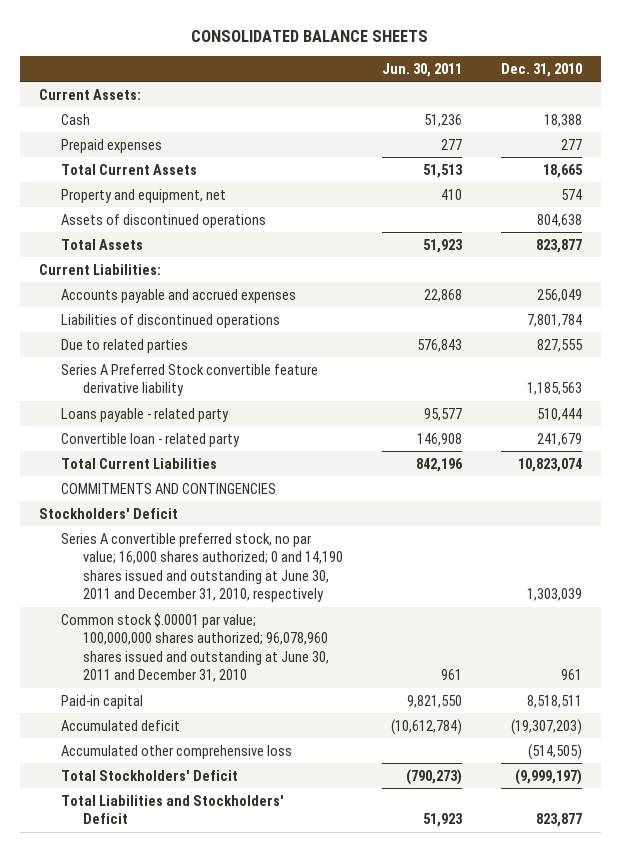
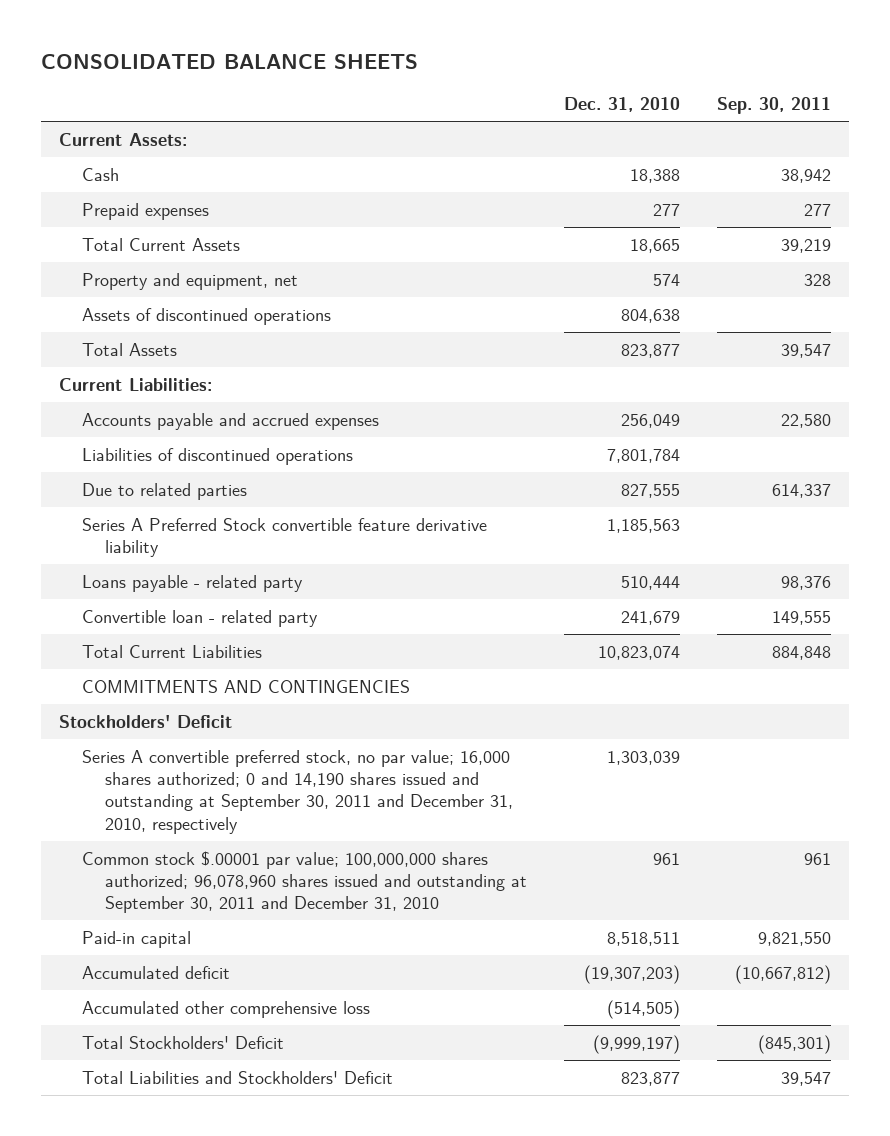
- | Jun. 30, 2011 | Dec. 31, 2010
+ | Dec. 31, 2010 | Sep. 30, 2011
- Series A convertible preferred stock, no par value; 16,000 shares authorized; 0 and 14,190 shares issued and outstanding at June 30, 2011 and December 31, 2010, respectively | | 1,303,039
- Common stock $.00001 par value; 100,000,000 shares authorized; 96,078,960 shares issued and outstanding at June 30, 2011 and December 31, 2010 | 961 | 961
+ Series A convertible preferred stock, no par value; 16,000 shares authorized; 0 and 14,190 shares issued and outstanding at September 30, 2011 and December 31, 2010, respectively | 1,303,039 |
+ Common stock $.00001 par value; 100,000,000 shares authorized; 96,078,960 shares issued and outstanding at September 30, 2011 and December 31, 2010 | 961 | 961

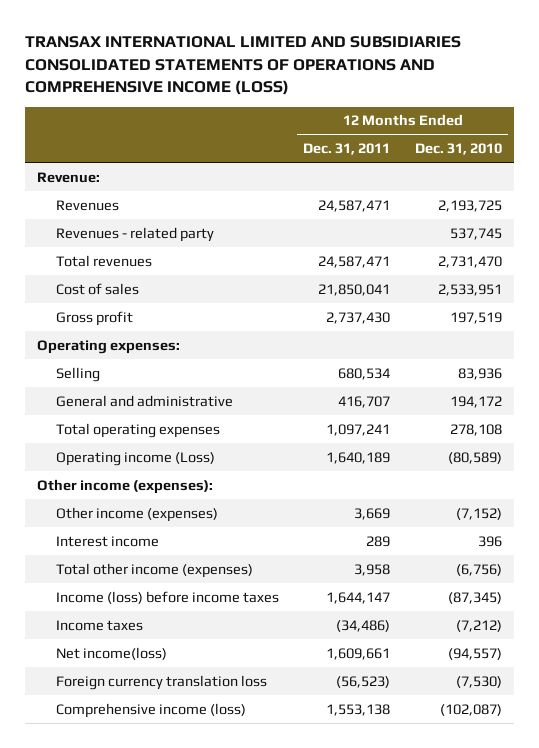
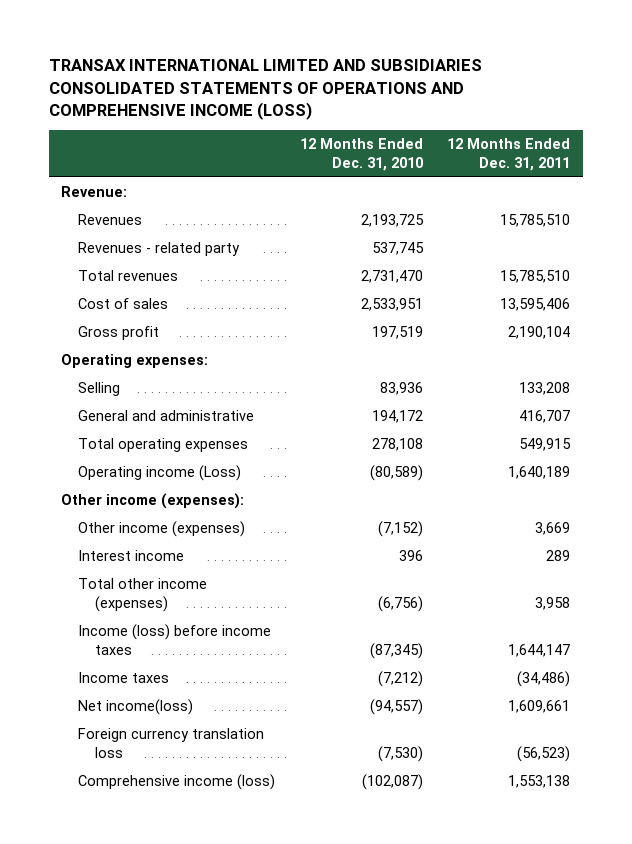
- | 12 Months Ended Dec. 31, 2011 | 12 Months Ended Dec. 31, 2010
+ | 12 Months Ended Dec. 31, 2010 | 12 Months Ended Dec. 31, 2011
- Revenues | 24,587,471 | 2,193,725
+ Revenues | 2,193,725 | 15,785,510
- Total revenues | 24,587,471 | 2,731,470
- Cost of sales | 21,850,041 | 2,533,951
- Gross profit | 2,737,430 | 197,519
+ Total revenues | 2,731,470 | 15,785,510
+ Cost of sales | 2,533,951 | 13,595,406
+ Gross profit | 197,519 | 2,190,104
- Selling | 680,534 | 83,936
+ Selling | 83,936 | 133,208
- Total operating expenses | 1,097,241 | 278,108
+ Total operating expenses | 278,108 | 549,915

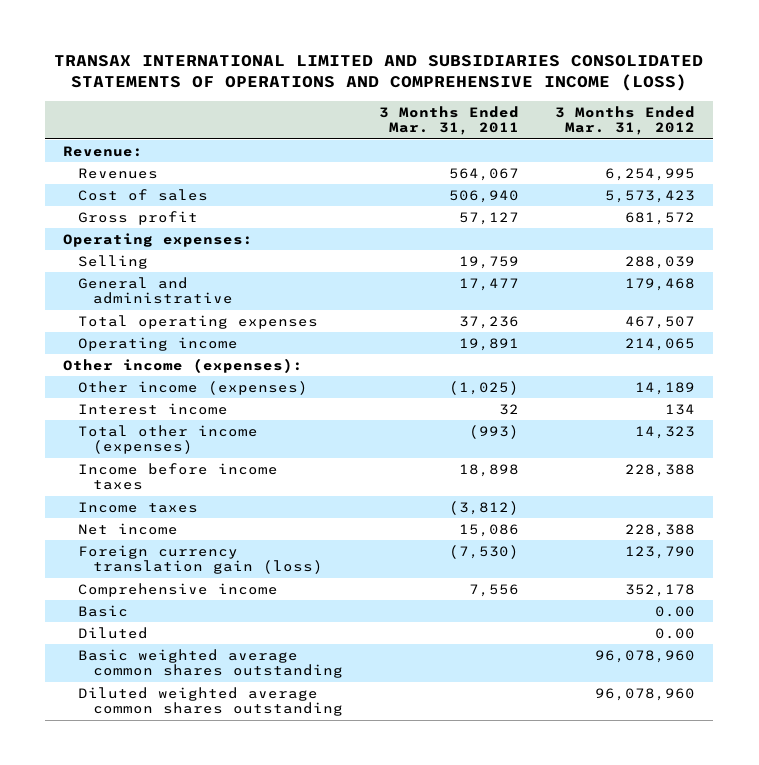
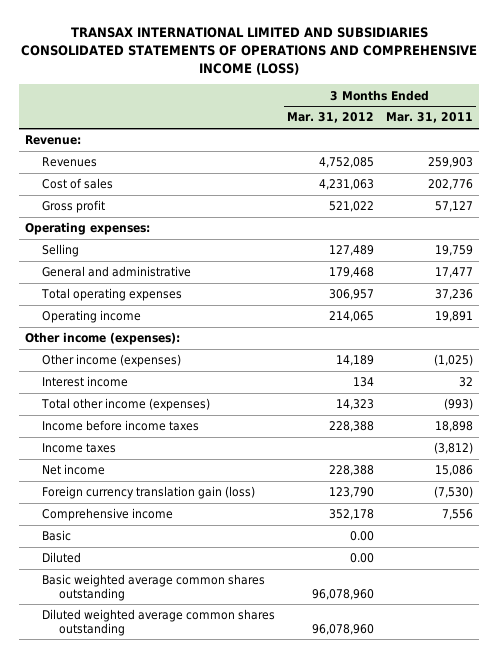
- | 3 Months Ended Mar. 31, 2011 | 3 Months Ended Mar. 31, 2012
+ | 3 Months Ended Mar. 31, 2012 | 3 Months Ended Mar. 31, 2011
- Revenues | 564,067 | 6,254,995
- Cost of sales | 506,940 | 5,573,423
- Gross profit | 57,127 | 681,572
+ Revenues | 4,752,085 | 259,903
+ Cost of sales | 4,231,063 | 202,776
+ Gross profit | 521,022 | 57,127
- Selling | 19,759 | 288,039
+ Selling | 127,489 | 19,759
- Total operating expenses | 37,236 | 467,507
+ Total operating expenses | 306,957 | 37,236

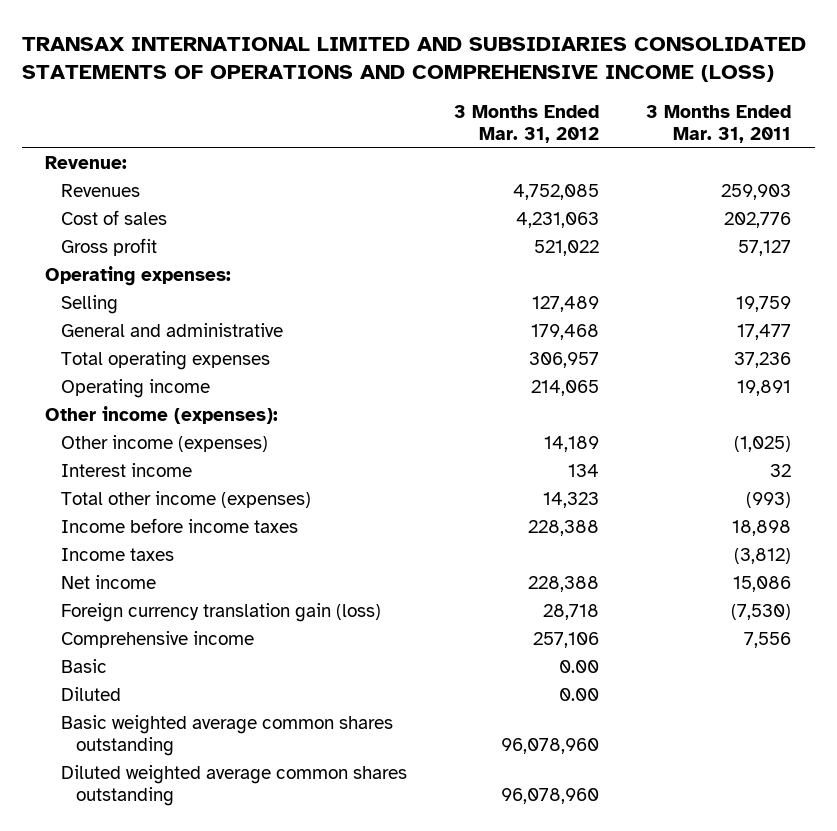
- Foreign currency translation gain (loss) | 123,790 | (7,530)
- Comprehensive income | 352,178 | 7,556
+ Foreign currency translation gain (loss) | 28,718 | (7,530)
+ Comprehensive income | 257,106 | 7,556

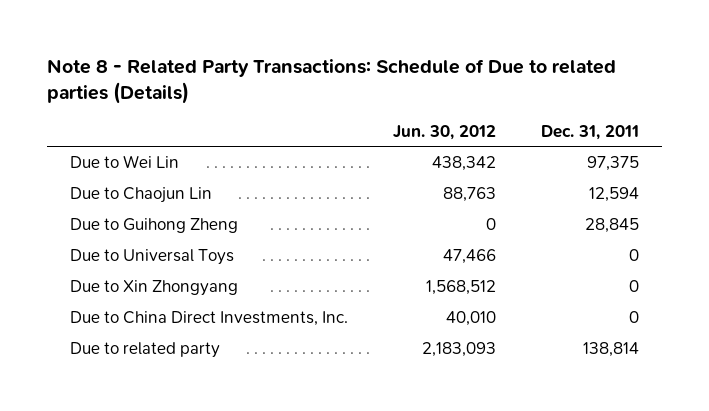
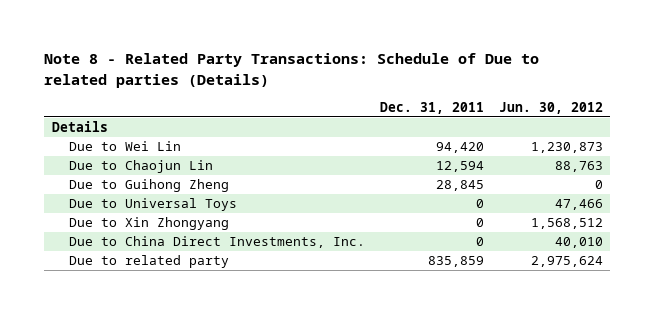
- | Jun. 30, 2012 | Dec. 31, 2011
+ | Dec. 31, 2011 | Jun. 30, 2012
- Due to Wei Lin | 438,342 | 97,375
+ Details
+ Due to Wei Lin | 94,420 | 1,230,873
- Due to related party | 2,183,093 | 138,814
+ Due to related party | 835,859 | 2,975,624

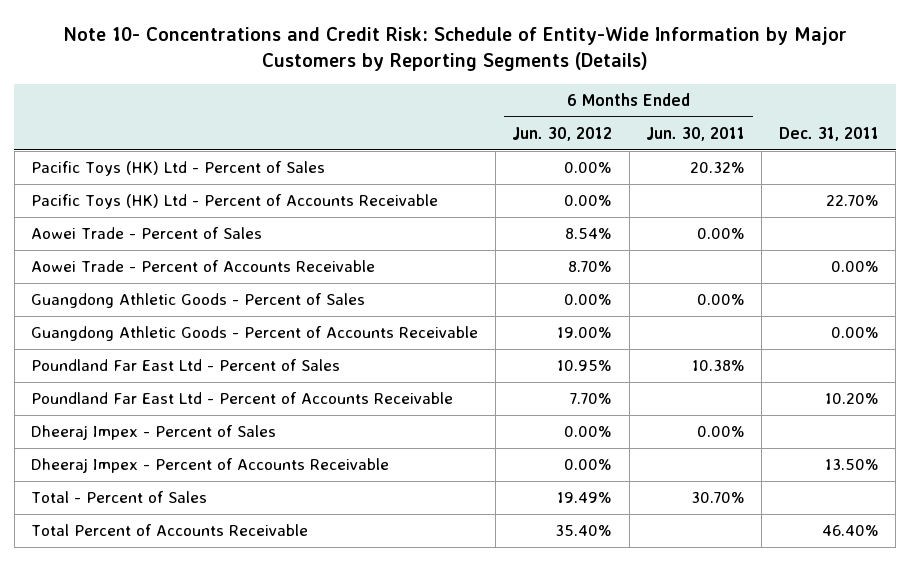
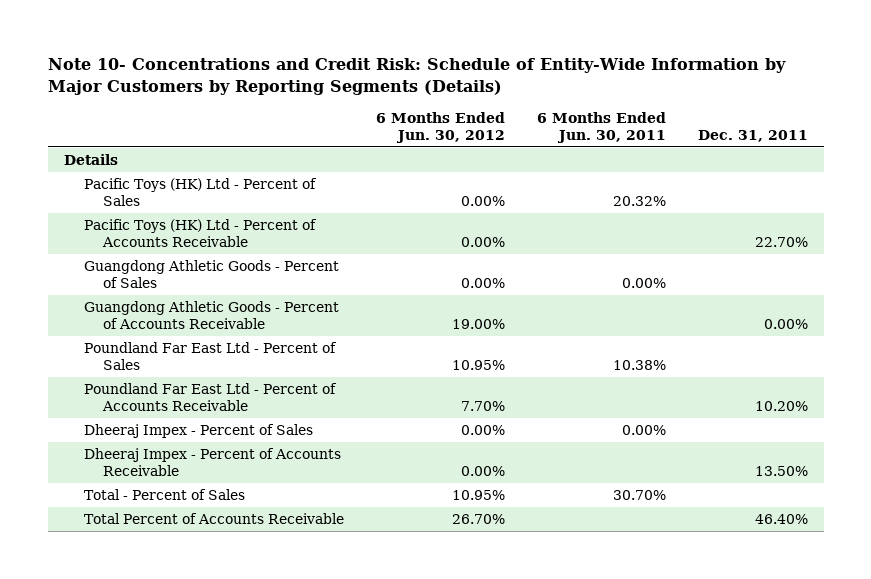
+ Details
- Aowei Trade - Percent of Sales | 8.54% | 0.00% |
- Aowei Trade - Percent of Accounts Receivable | 8.70% | | 0.00%
- Total - Percent of Sales | 19.49% | 30.70% |
- Total Percent of Accounts Receivable | 35.40% | | 46.40%
+ Total - Percent of Sales | 10.95% | 30.70% |
+ Total Percent of Accounts Receivable | 26.70% | | 46.40%

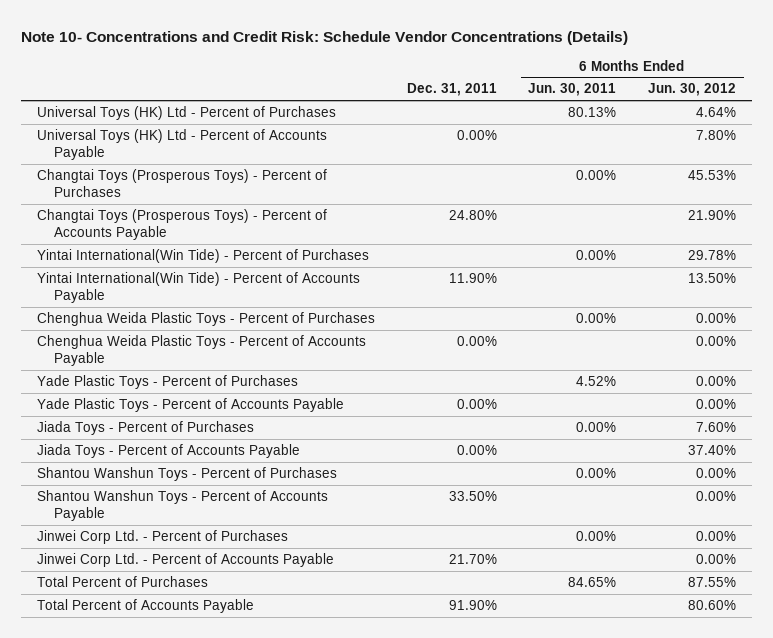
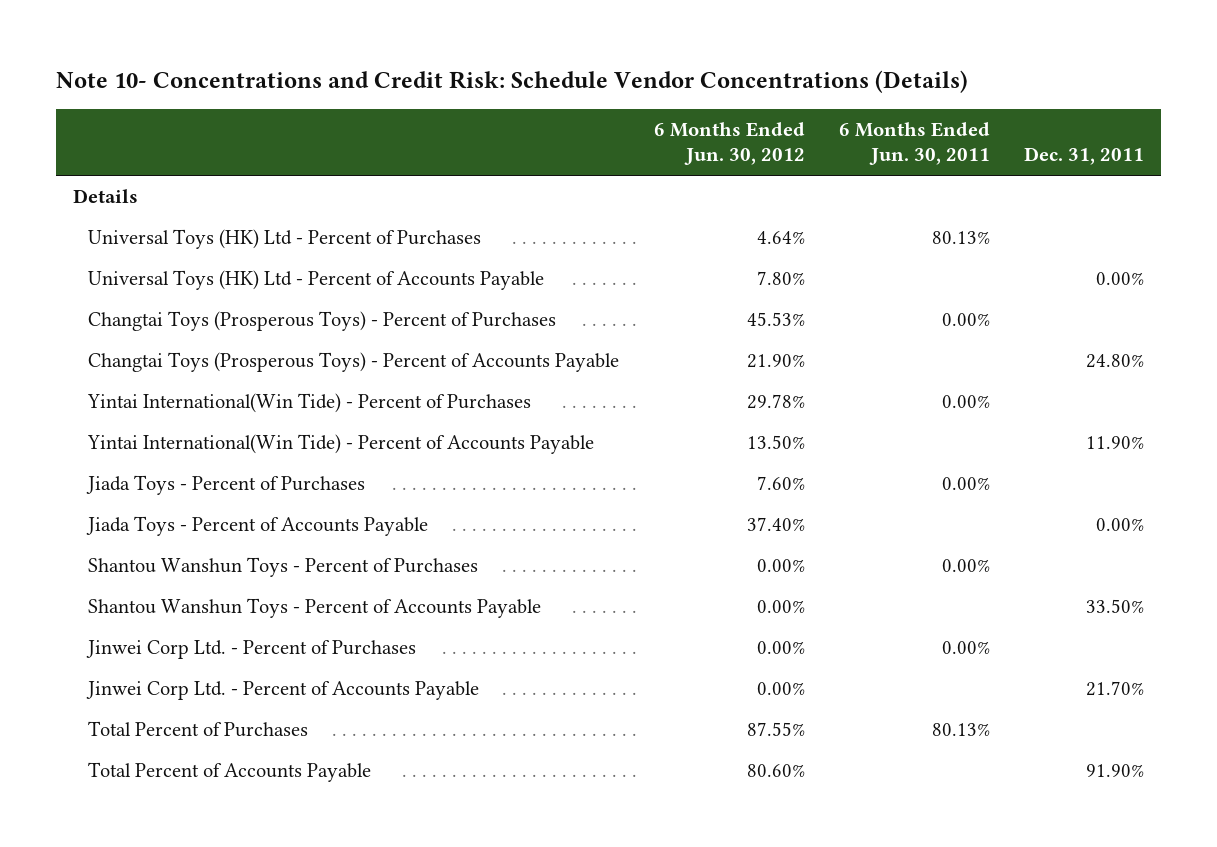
- | Dec. 31, 2011 | 6 Months Ended Jun. 30, 2011 | 6 Months Ended Jun. 30, 2012
+ | 6 Months Ended Jun. 30, 2012 | 6 Months Ended Jun. 30, 2011 | Dec. 31, 2011
+ Details
- Chenghua Weida Plastic Toys - Percent of Purchases | | 0.00% | 0.00%
- Chenghua Weida Plastic Toys - Percent of Accounts Payable | 0.00% | | 0.00%
- Yade Plastic Toys - Percent of Purchases | | 4.52% | 0.00%
- Yade Plastic Toys - Percent of Accounts Payable | 0.00% | | 0.00%
- Total Percent of Purchases | | 84.65% | 87.55%
+ Total Percent of Purchases | 87.55% | 80.13% |

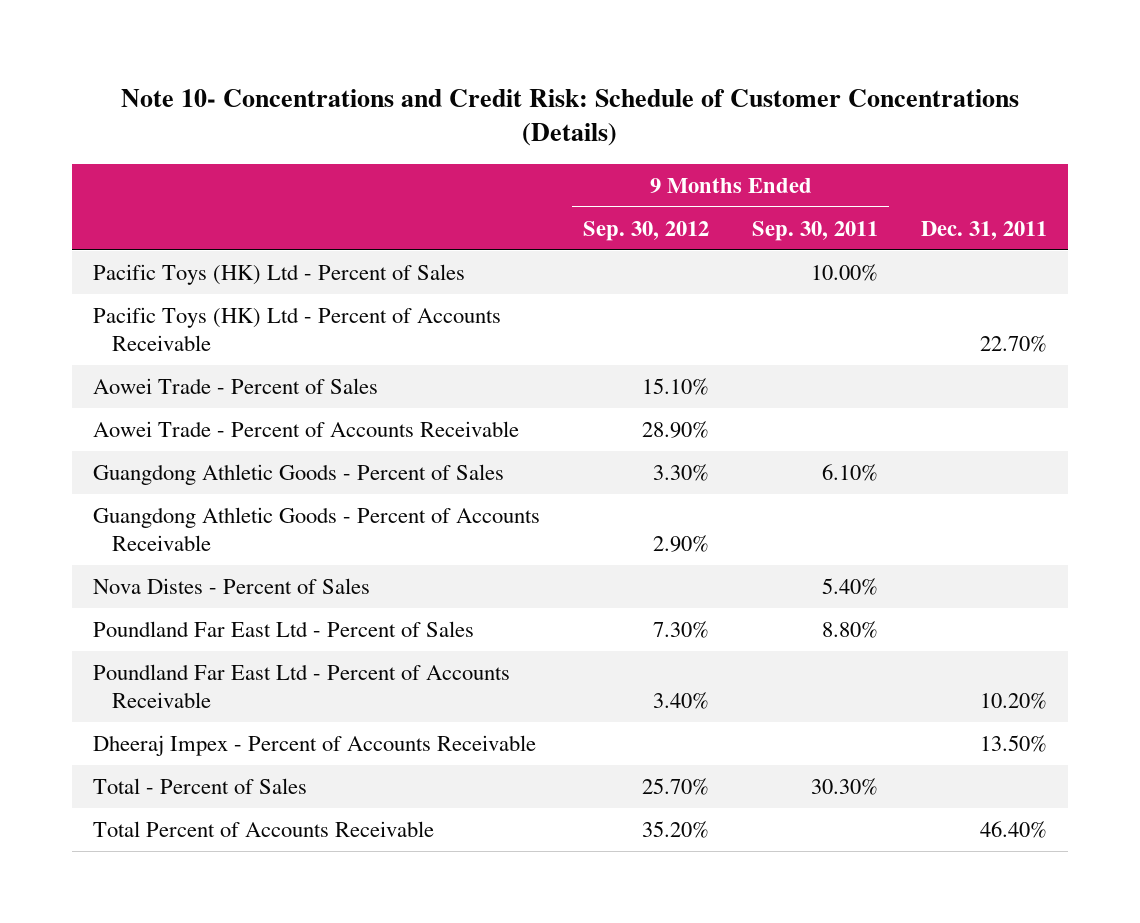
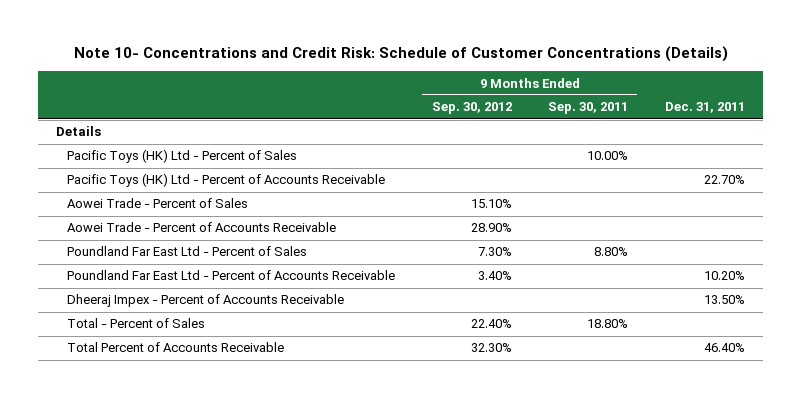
+ Details
- Guangdong Athletic Goods - Percent of Sales | 3.30% | 6.10% |
- Guangdong Athletic Goods - Percent of Accounts Receivable | 2.90% | |
- Nova Distes - Percent of Sales | | 5.40% |
- Total - Percent of Sales | 25.70% | 30.30% |
- Total Percent of Accounts Receivable | 35.20% | | 46.40%
+ Total - Percent of Sales | 22.40% | 18.80% |
+ Total Percent of Accounts Receivable | 32.30% | | 46.40%

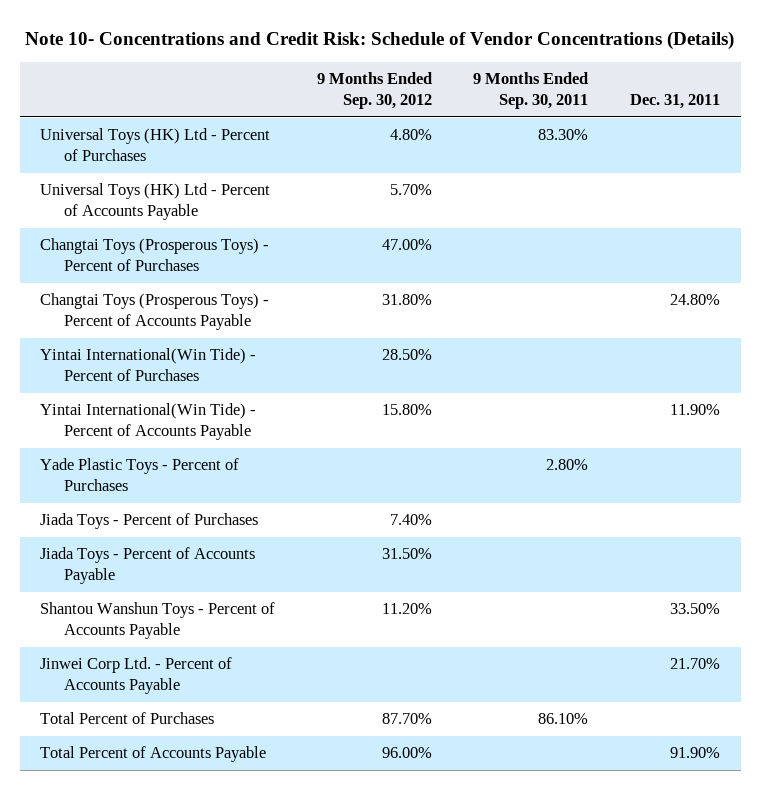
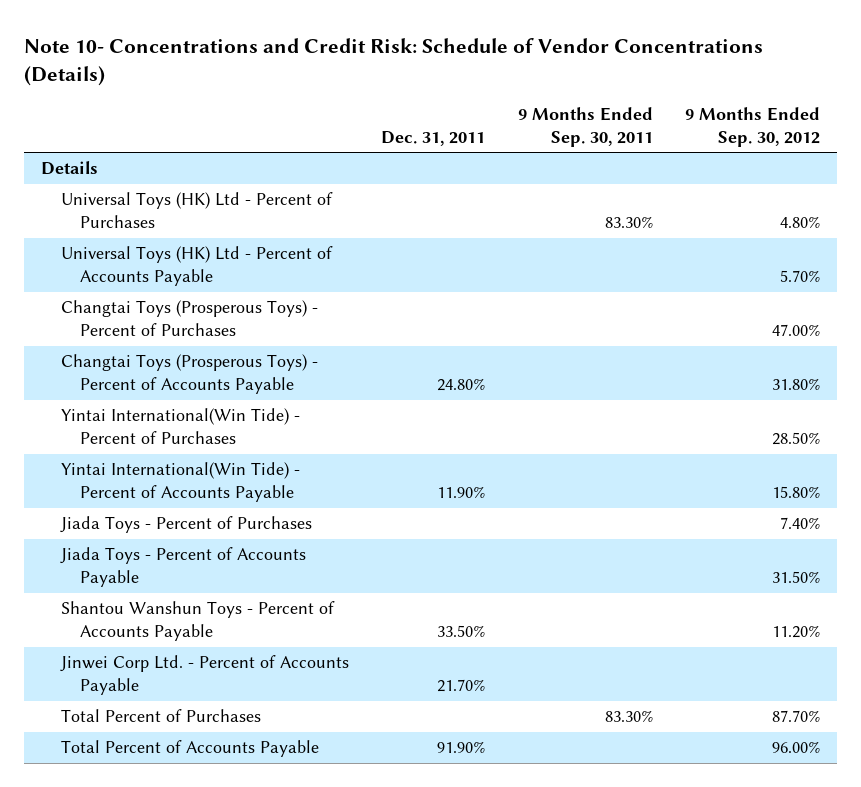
- | 9 Months Ended Sep. 30, 2012 | 9 Months Ended Sep. 30, 2011 | Dec. 31, 2011
+ | Dec. 31, 2011 | 9 Months Ended Sep. 30, 2011 | 9 Months Ended Sep. 30, 2012
+ Details
- Yade Plastic Toys - Percent of Purchases | | 2.80% |
- Total Percent of Purchases | 87.70% | 86.10% |
+ Total Percent of Purchases | | 83.30% | 87.70%

